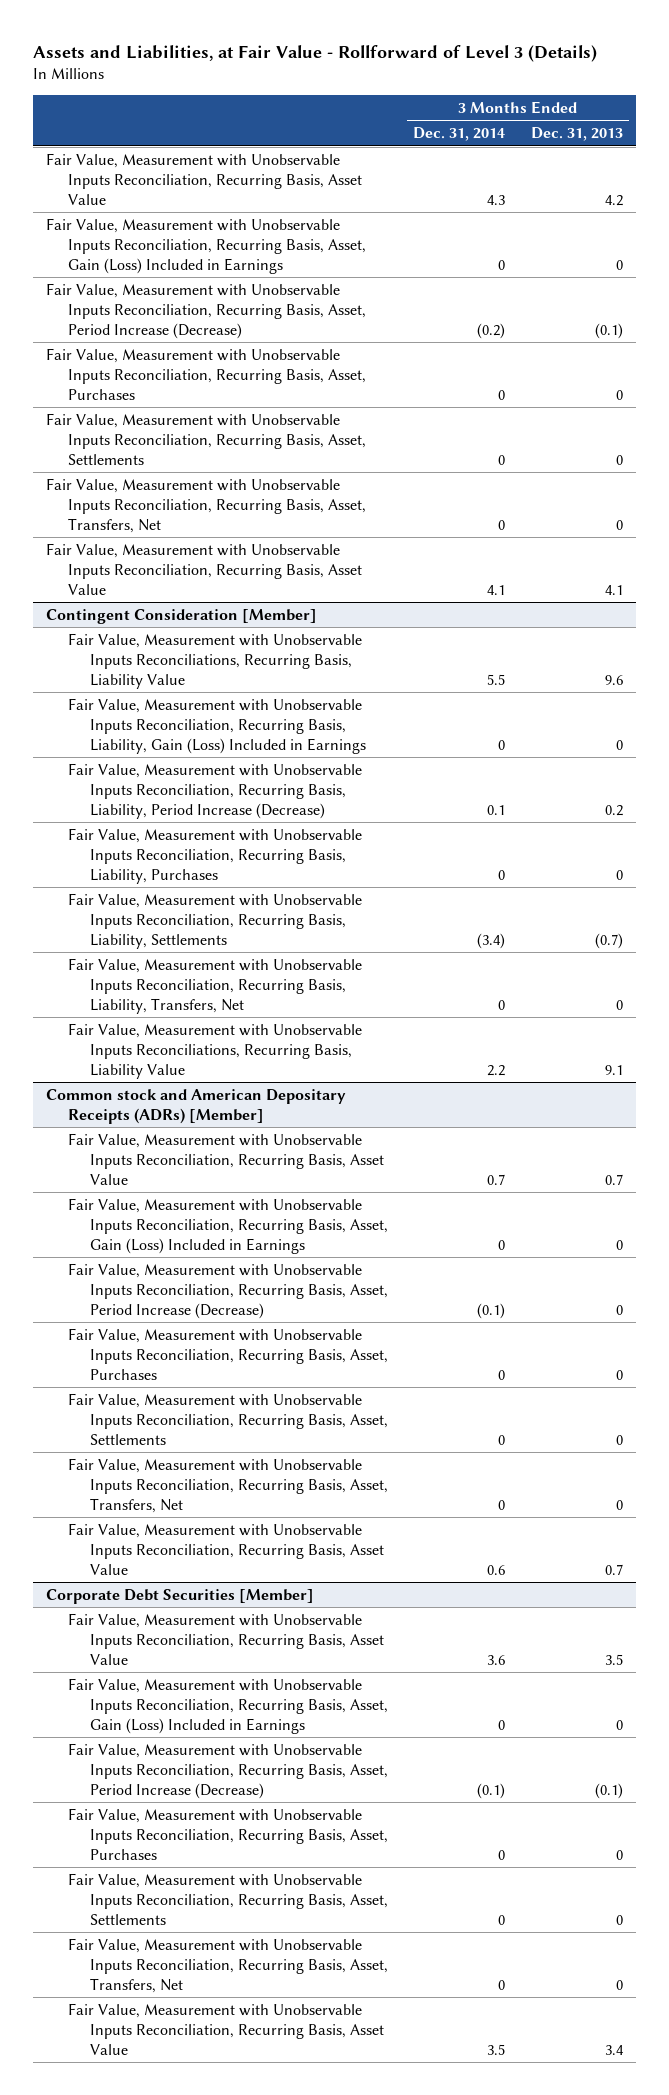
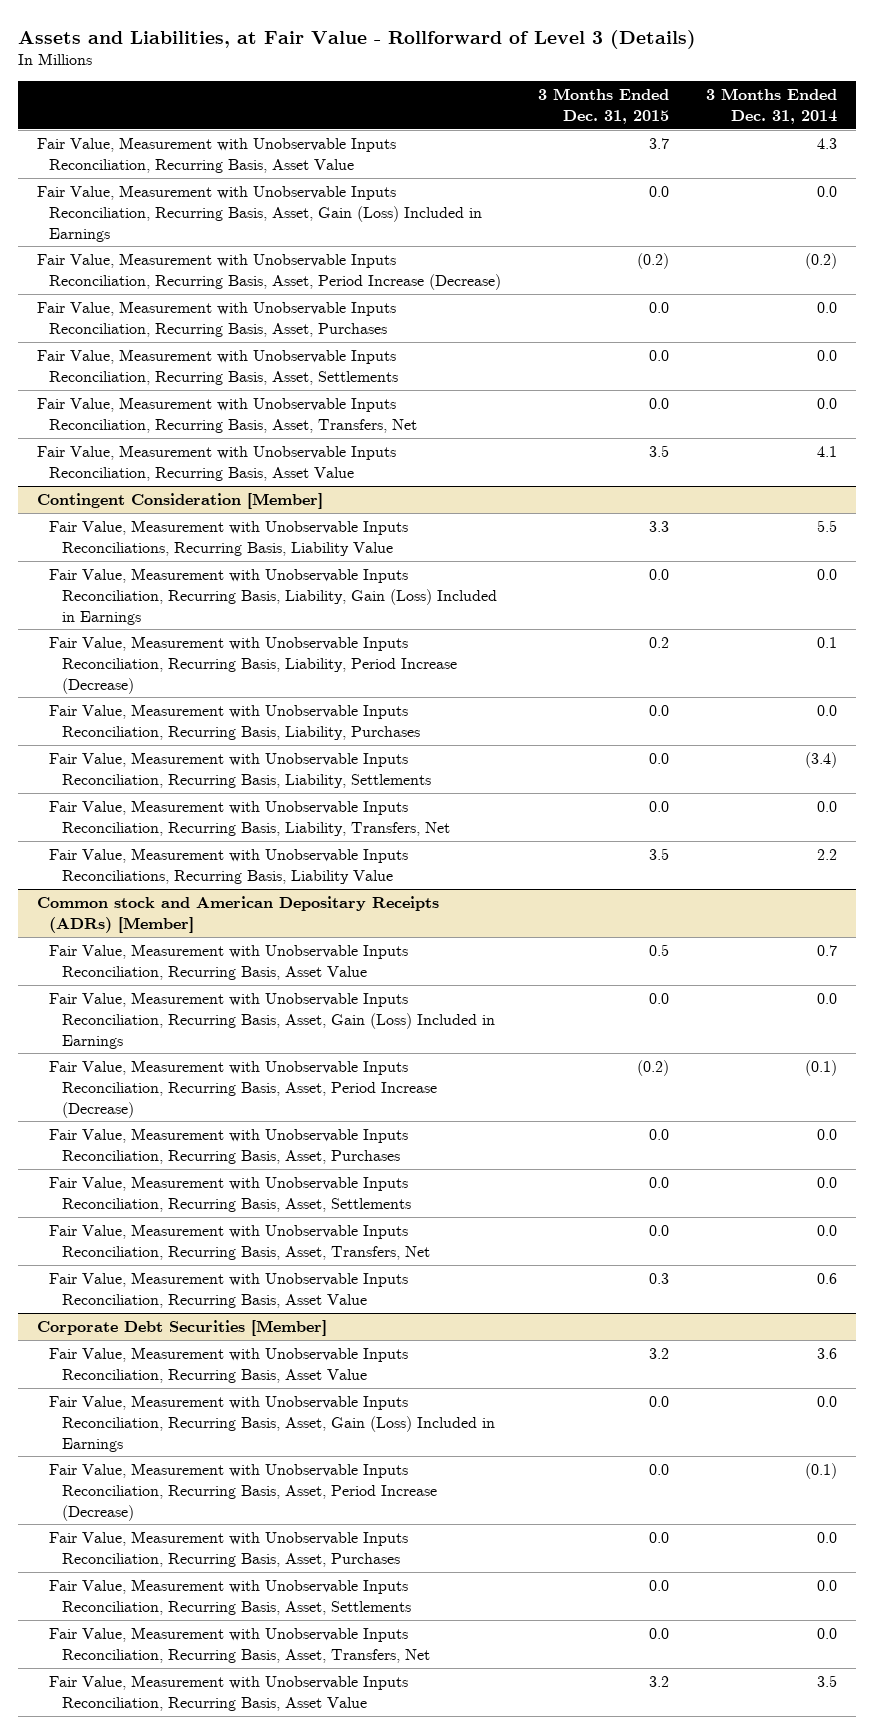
- | 3 Months Ended Dec. 31, 2014 | 3 Months Ended Dec. 31, 2013
+ | 3 Months Ended Dec. 31, 2015 | 3 Months Ended Dec. 31, 2014
- Fair Value, Measurement with Unobservable Inputs Reconciliation, Recurring Basis, Asset, Gain (Loss) Included in Earnings | 0 | 0
+ Fair Value, Measurement with Unobservable Inputs Reconciliation, Recurring Basis, Asset, Gain (Loss) Included in Earnings | 0.0 | 0.0
- Fair Value, Measurement with Unobservable Inputs Reconciliation, Recurring Basis, Asset, Purchases | 0 | 0
- Fair Value, Measurement with Unobservable Inputs Reconciliation, Recurring Basis, Asset, Settlements | 0 | 0
- Fair Value, Measurement with Unobservable Inputs Reconciliation, Recurring Basis, Asset, Transfers, Net | 0 | 0
+ Fair Value, Measurement with Unobservable Inputs Reconciliation, Recurring Basis, Asset, Purchases | 0.0 | 0.0
+ Fair Value, Measurement with Unobservable Inputs Reconciliation, Recurring Basis, Asset, Settlements | 0.0 | 0.0
+ Fair Value, Measurement with Unobservable Inputs Reconciliation, Recurring Basis, Asset, Transfers, Net | 0.0 | 0.0
@ Contingent Consideration [Member]
- Fair Value, Measurement with Unobservable Inputs Reconciliation, Recurring Basis, Liability, Gain (Loss) Included in Earnings | 0 | 0
+ Fair Value, Measurement with Unobservable Inputs Reconciliation, Recurring Basis, Liability, Gain (Loss) Included in Earnings | 0.0 | 0.0
- Fair Value, Measurement with Unobservable Inputs Reconciliation, Recurring Basis, Liability, Purchases | 0 | 0
+ Fair Value, Measurement with Unobservable Inputs Reconciliation, Recurring Basis, Liability, Purchases | 0.0 | 0.0
- Fair Value, Measurement with Unobservable Inputs Reconciliation, Recurring Basis, Liability, Transfers, Net | 0 | 0
+ Fair Value, Measurement with Unobservable Inputs Reconciliation, Recurring Basis, Liability, Transfers, Net | 0.0 | 0.0
@ Common stock and American Depositary Receipts (ADRs) [Member]
- Fair Value, Measurement with Unobservable Inputs Reconciliation, Recurring Basis, Asset, Gain (Loss) Included in Earnings | 0 | 0
+ Fair Value, Measurement with Unobservable Inputs Reconciliation, Recurring Basis, Asset, Gain (Loss) Included in Earnings | 0.0 | 0.0
- Fair Value, Measurement with Unobservable Inputs Reconciliation, Recurring Basis, Asset, Purchases | 0 | 0
- Fair Value, Measurement with Unobservable Inputs Reconciliation, Recurring Basis, Asset, Settlements | 0 | 0
- Fair Value, Measurement with Unobservable Inputs Reconciliation, Recurring Basis, Asset, Transfers, Net | 0 | 0
+ Fair Value, Measurement with Unobservable Inputs Reconciliation, Recurring Basis, Asset, Purchases | 0.0 | 0.0
+ Fair Value, Measurement with Unobservable Inputs Reconciliation, Recurring Basis, Asset, Settlements | 0.0 | 0.0
+ Fair Value, Measurement with Unobservable Inputs Reconciliation, Recurring Basis, Asset, Transfers, Net | 0.0 | 0.0
@ Corporate Debt Securities [Member]
- Fair Value, Measurement with Unobservable Inputs Reconciliation, Recurring Basis, Asset, Gain (Loss) Included in Earnings | 0 | 0
+ Fair Value, Measurement with Unobservable Inputs Reconciliation, Recurring Basis, Asset, Gain (Loss) Included in Earnings | 0.0 | 0.0
- Fair Value, Measurement with Unobservable Inputs Reconciliation, Recurring Basis, Asset, Purchases | 0 | 0
- Fair Value, Measurement with Unobservable Inputs Reconciliation, Recurring Basis, Asset, Settlements | 0 | 0
- Fair Value, Measurement with Unobservable Inputs Reconciliation, Recurring Basis, Asset, Transfers, Net | 0 | 0
+ Fair Value, Measurement with Unobservable Inputs Reconciliation, Recurring Basis, Asset, Purchases | 0.0 | 0.0
+ Fair Value, Measurement with Unobservable Inputs Reconciliation, Recurring Basis, Asset, Settlements | 0.0 | 0.0
+ Fair Value, Measurement with Unobservable Inputs Reconciliation, Recurring Basis, Asset, Transfers, Net | 0.0 | 0.0

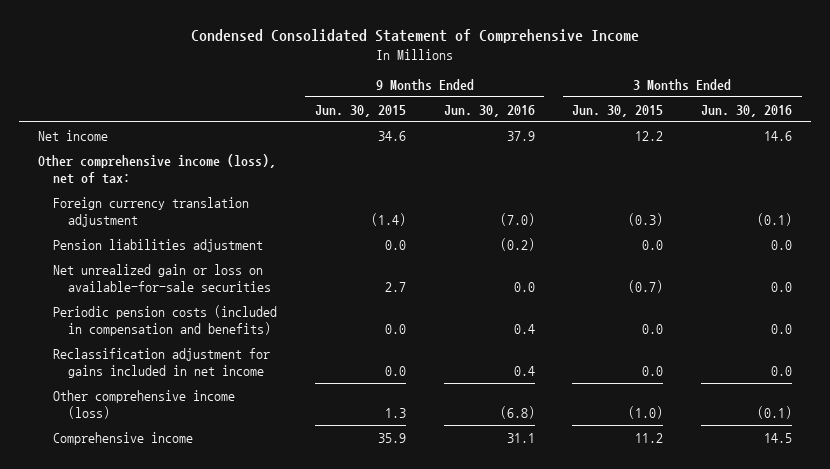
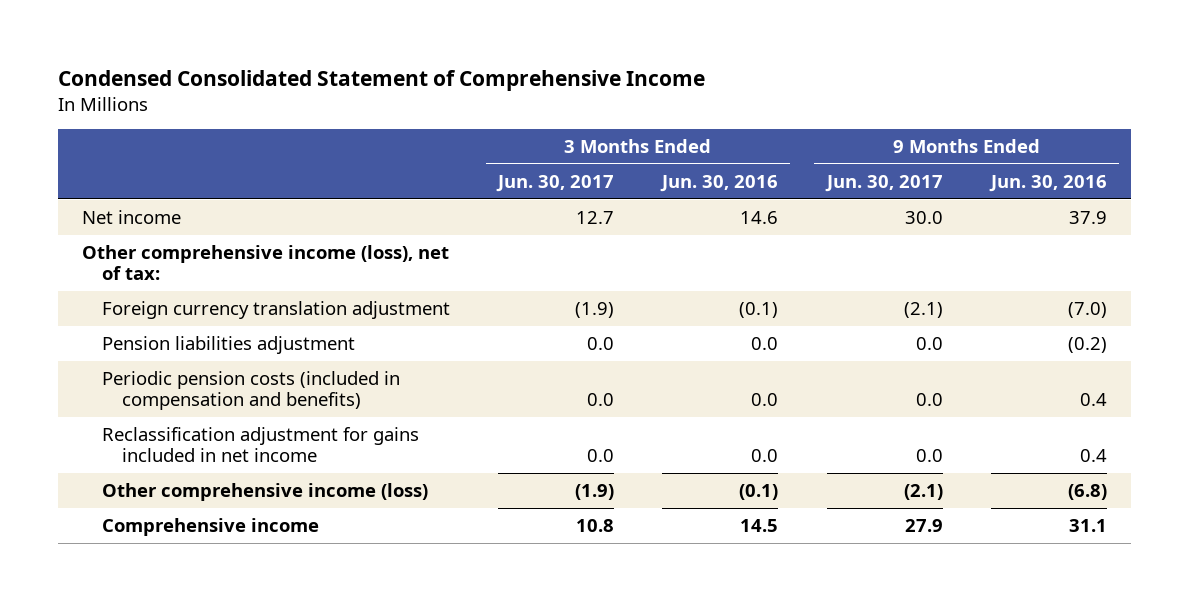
- | 9 Months Ended Jun. 30, 2015 | 9 Months Ended Jun. 30, 2016 | 3 Months Ended Jun. 30, 2015 | 3 Months Ended Jun. 30, 2016
+ | 3 Months Ended Jun. 30, 2017 | 3 Months Ended Jun. 30, 2016 | 9 Months Ended Jun. 30, 2017 | 9 Months Ended Jun. 30, 2016
- Net unrealized gain or loss on available-for-sale securities | 2.7 | 0.0 | (0.7) | 0.0

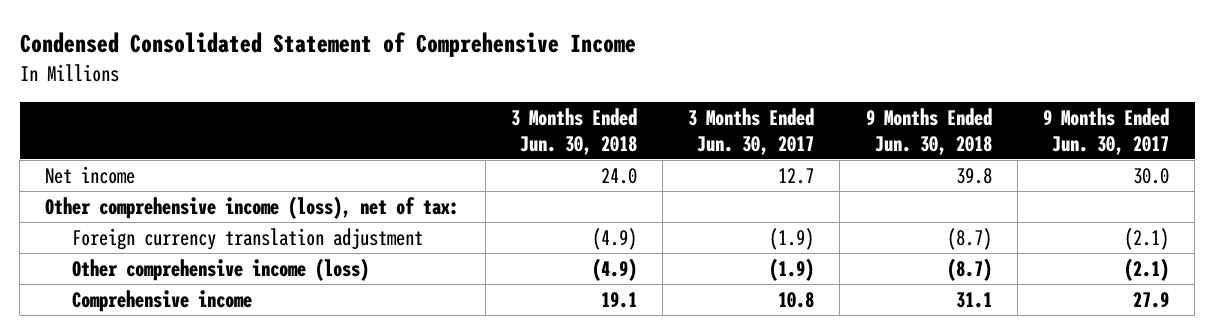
- | 3 Months Ended Jun. 30, 2017 | 3 Months Ended Jun. 30, 2016 | 9 Months Ended Jun. 30, 2017 | 9 Months Ended Jun. 30, 2016
+ | 3 Months Ended Jun. 30, 2018 | 3 Months Ended Jun. 30, 2017 | 9 Months Ended Jun. 30, 2018 | 9 Months Ended Jun. 30, 2017
- Pension liabilities adjustment | 0.0 | 0.0 | 0.0 | (0.2)
- Periodic pension costs (included in compensation and benefits) | 0.0 | 0.0 | 0.0 | 0.4
- Reclassification adjustment for gains included in net income | 0.0 | 0.0 | 0.0 | 0.4

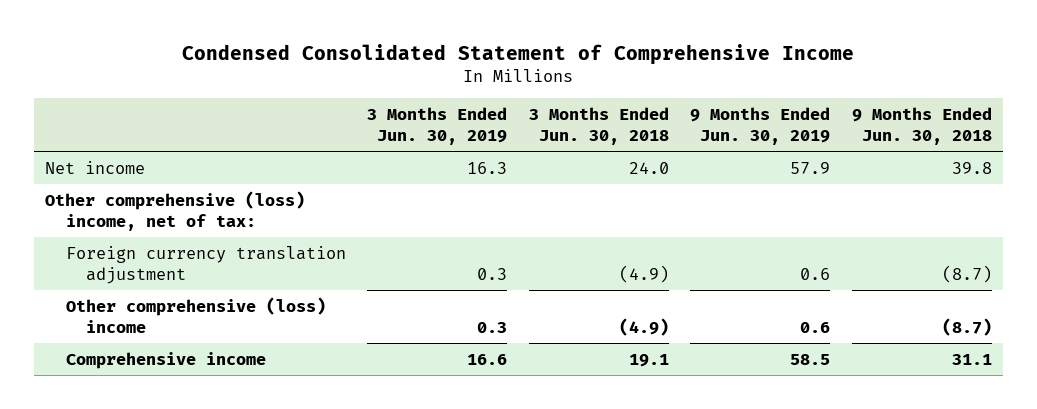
- | 3 Months Ended Jun. 30, 2018 | 3 Months Ended Jun. 30, 2017 | 9 Months Ended Jun. 30, 2018 | 9 Months Ended Jun. 30, 2017
+ | 3 Months Ended Jun. 30, 2019 | 3 Months Ended Jun. 30, 2018 | 9 Months Ended Jun. 30, 2019 | 9 Months Ended Jun. 30, 2018
- Other comprehensive income (loss), net of tax:
+ Other comprehensive (loss) income, net of tax:
- Other comprehensive income (loss) | (4.9) | (1.9) | (8.7) | (2.1)
+ Other comprehensive (loss) income | 0.3 | (4.9) | 0.6 | (8.7)

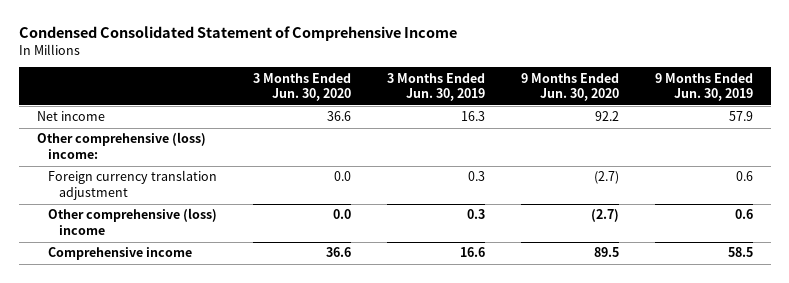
- | 3 Months Ended Jun. 30, 2019 | 3 Months Ended Jun. 30, 2018 | 9 Months Ended Jun. 30, 2019 | 9 Months Ended Jun. 30, 2018
+ | 3 Months Ended Jun. 30, 2020 | 3 Months Ended Jun. 30, 2019 | 9 Months Ended Jun. 30, 2020 | 9 Months Ended Jun. 30, 2019
- Other comprehensive (loss) income, net of tax:
+ Other comprehensive (loss) income:

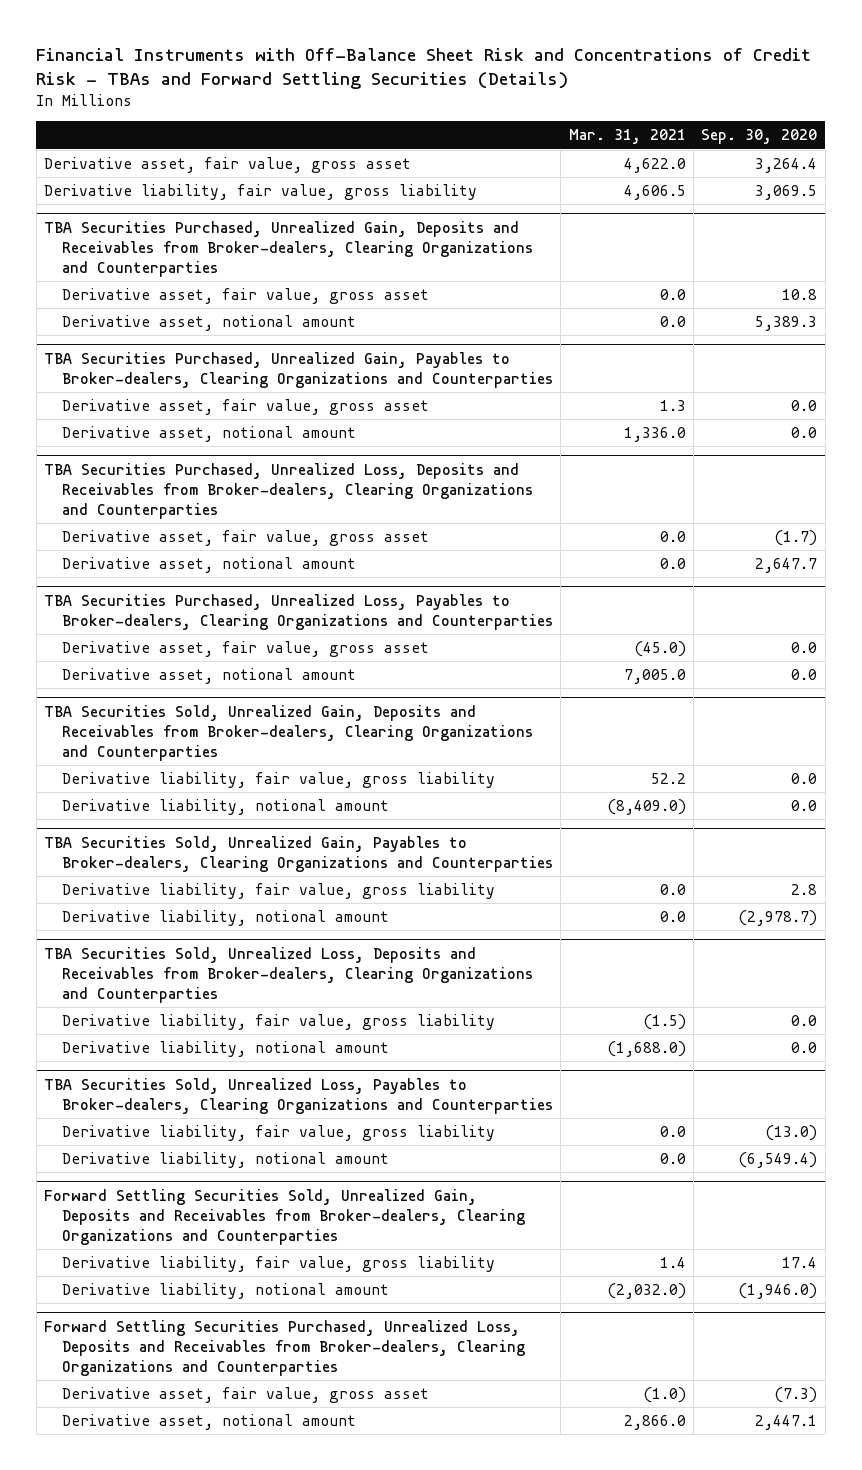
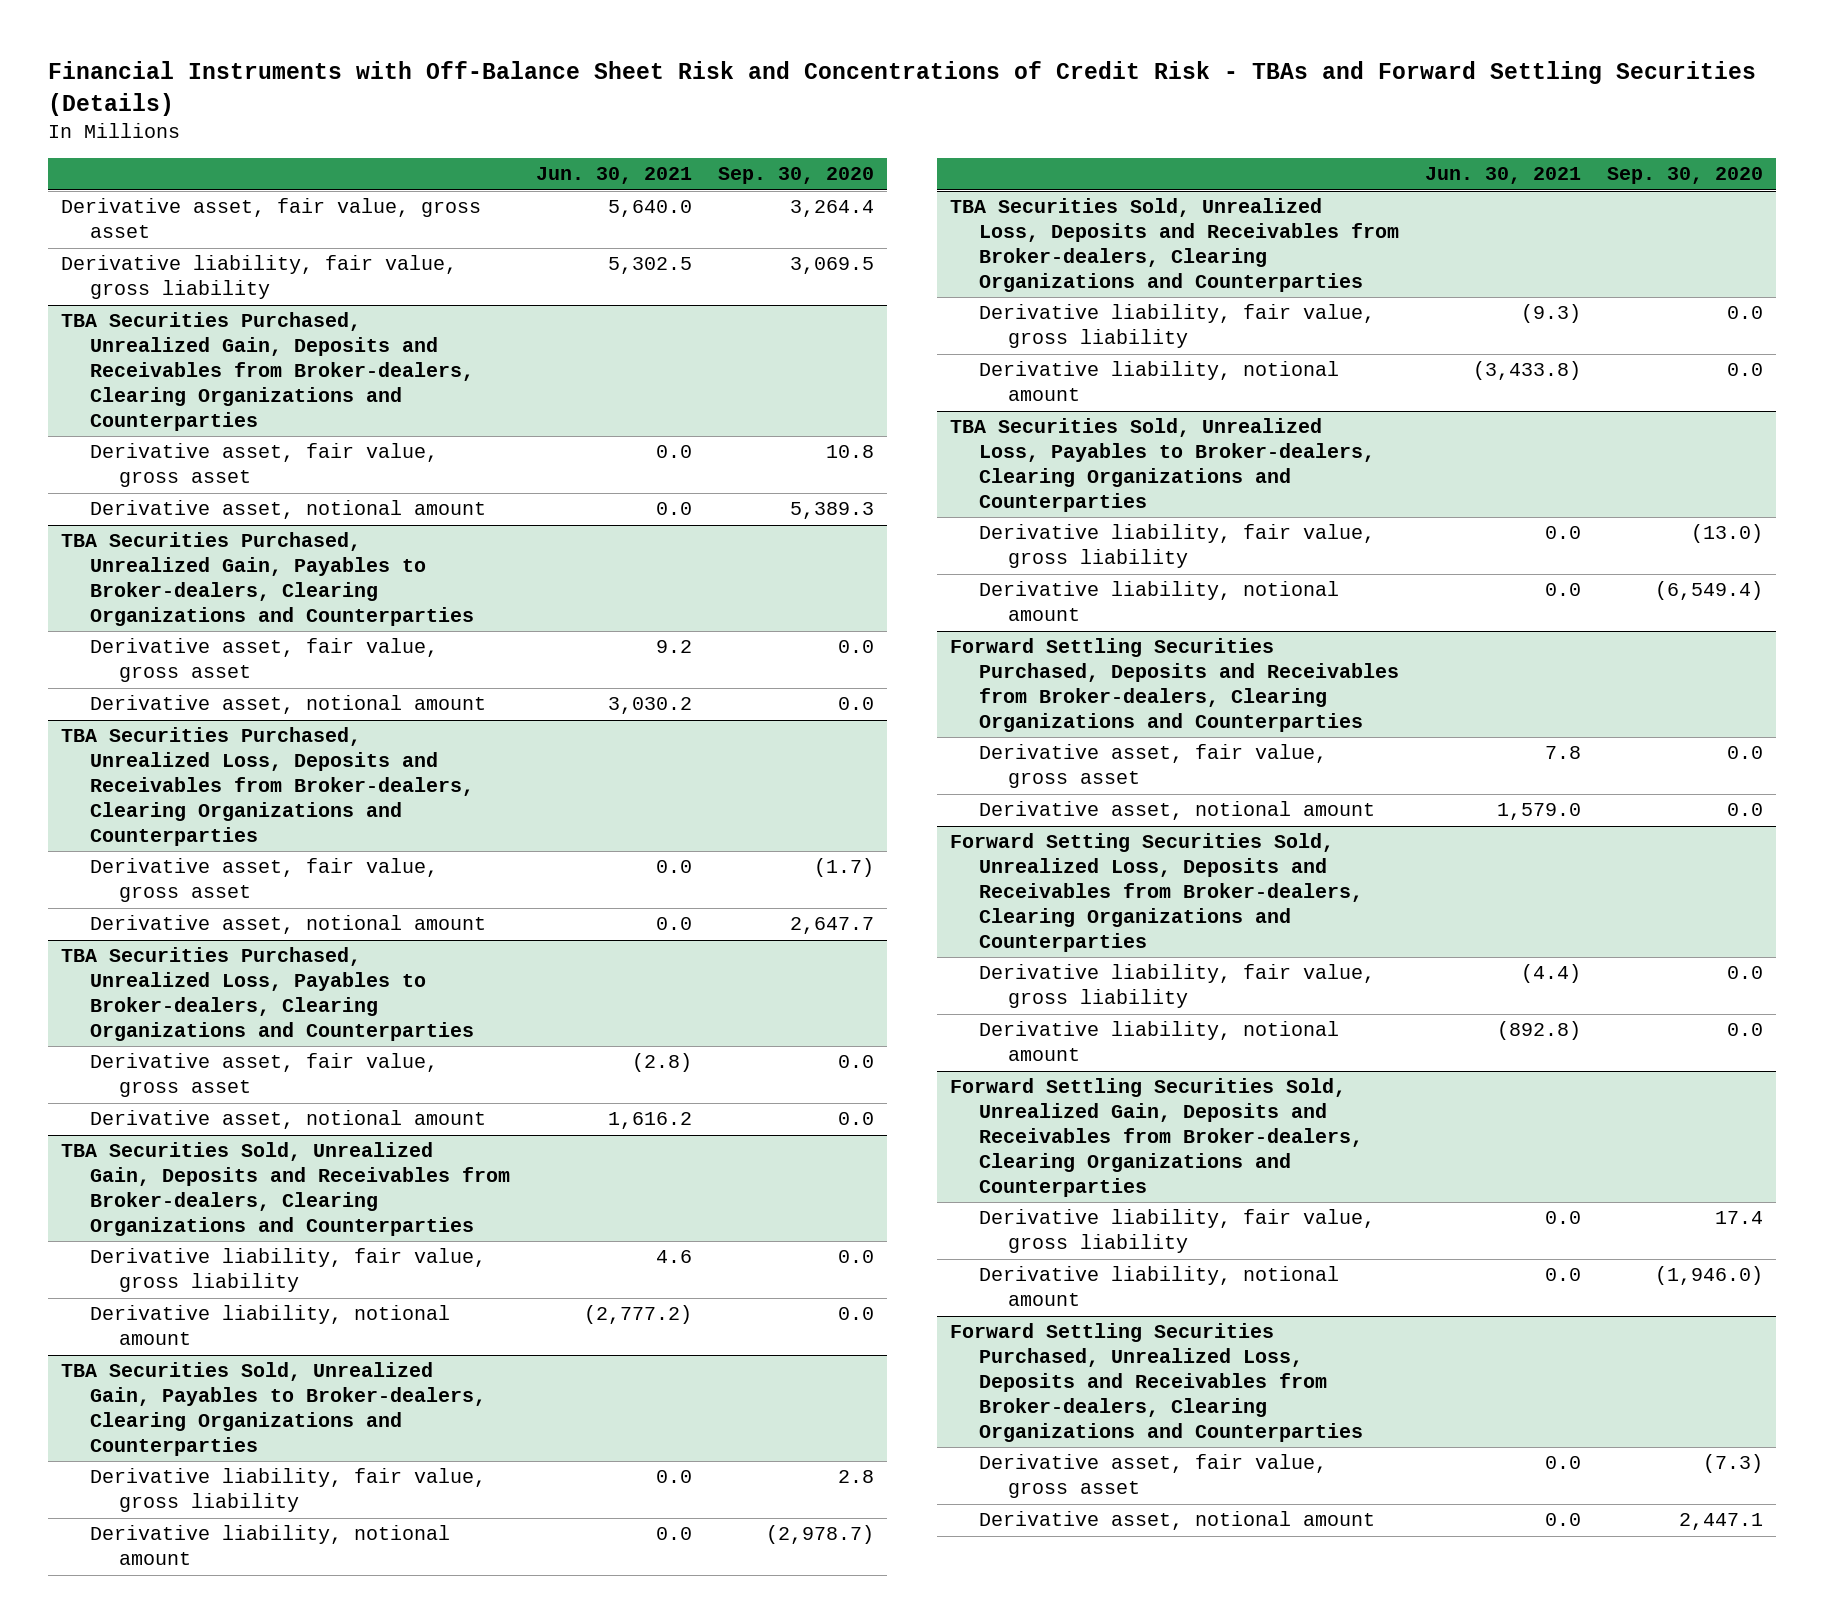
- | Mar. 31, 2021 | Sep. 30, 2020
+ | Jun. 30, 2021 | Sep. 30, 2020
+ Forward Settling Securities Purchased, Deposits and Receivables from Broker-dealers, Clearing Organizations and Counterparties
+ Derivative asset, fair value, gross asset | 7.8 | 0.0
+ Derivative asset, notional amount | 1,579.0 | 0.0
+ Forward Setting Securities Sold, Unrealized Loss, Deposits and Receivables from Broker-dealers, Clearing Organizations and Counterparties
+ Derivative liability, fair value, gross liability | (4.4) | 0.0
+ Derivative liability, notional amount | (892.8) | 0.0

